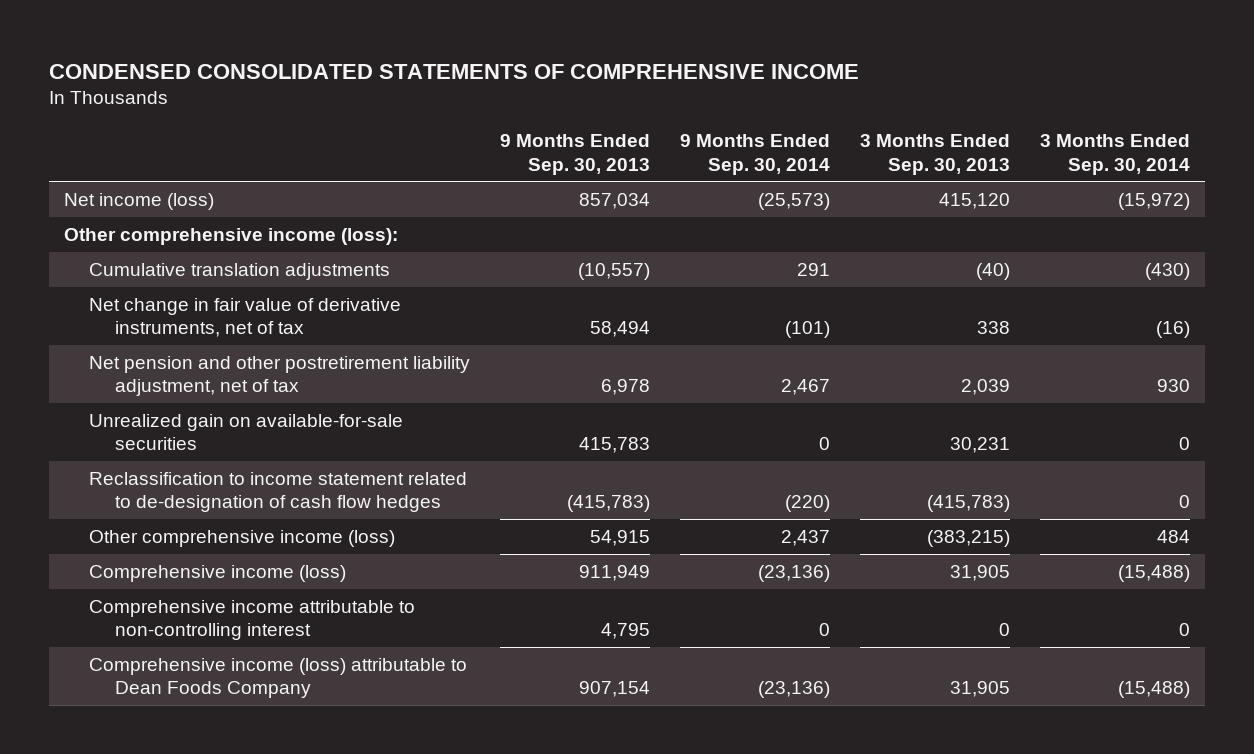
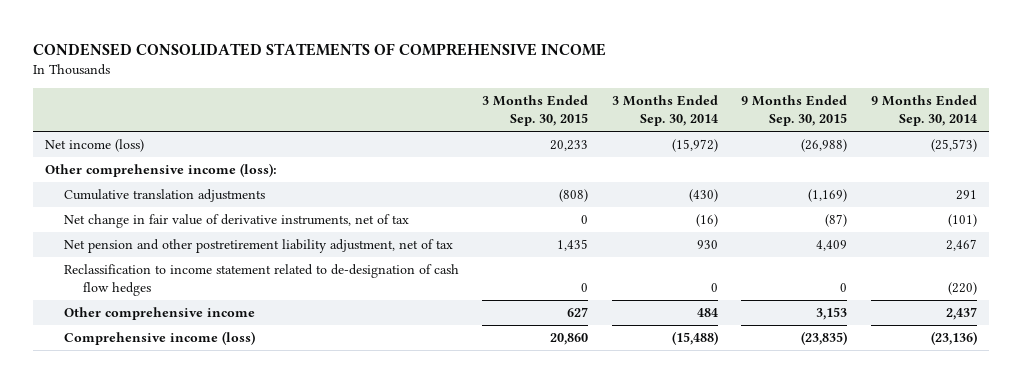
- | 9 Months Ended Sep. 30, 2013 | 9 Months Ended Sep. 30, 2014 | 3 Months Ended Sep. 30, 2013 | 3 Months Ended Sep. 30, 2014
+ | 3 Months Ended Sep. 30, 2015 | 3 Months Ended Sep. 30, 2014 | 9 Months Ended Sep. 30, 2015 | 9 Months Ended Sep. 30, 2014
- Unrealized gain on available-for-sale securities | 415,783 | 0 | 30,231 | 0
- Other comprehensive income (loss) | 54,915 | 2,437 | (383,215) | 484
+ Other comprehensive income | 627 | 484 | 3,153 | 2,437
- Comprehensive income attributable to non-controlling interest | 4,795 | 0 | 0 | 0
- Comprehensive income (loss) attributable to Dean Foods Company | 907,154 | (23,136) | 31,905 | (15,488)

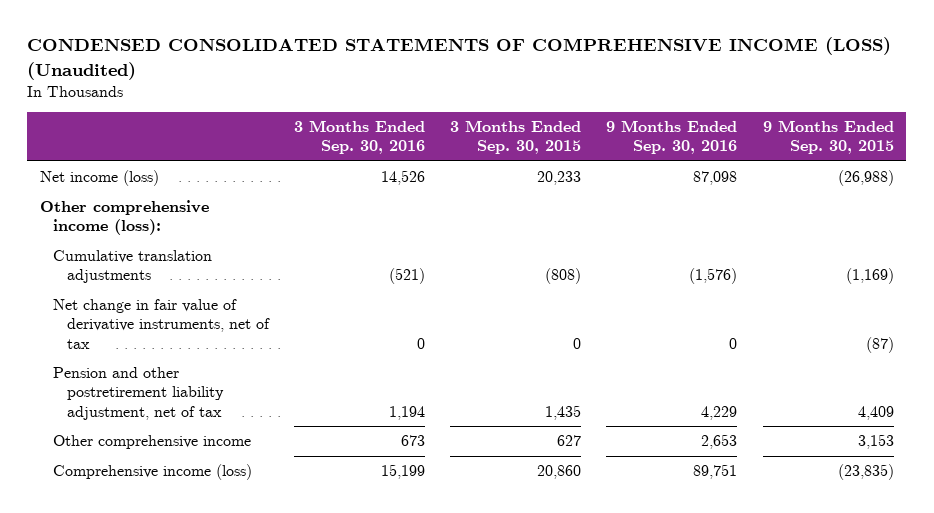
- CONDENSED CONSOLIDATED STATEMENTS OF COMPREHENSIVE INCOME
+ CONDENSED CONSOLIDATED STATEMENTS OF COMPREHENSIVE INCOME (LOSS) (Unaudited)
- | 3 Months Ended Sep. 30, 2015 | 3 Months Ended Sep. 30, 2014 | 9 Months Ended Sep. 30, 2015 | 9 Months Ended Sep. 30, 2014
+ | 3 Months Ended Sep. 30, 2016 | 3 Months Ended Sep. 30, 2015 | 9 Months Ended Sep. 30, 2016 | 9 Months Ended Sep. 30, 2015
- Net pension and other postretirement liability adjustment, net of tax | 1,435 | 930 | 4,409 | 2,467
- Reclassification to income statement related to de-designation of cash flow hedges | 0 | 0 | 0 | (220)
+ Pension and other postretirement liability adjustment, net of tax | 1,194 | 1,435 | 4,229 | 4,409

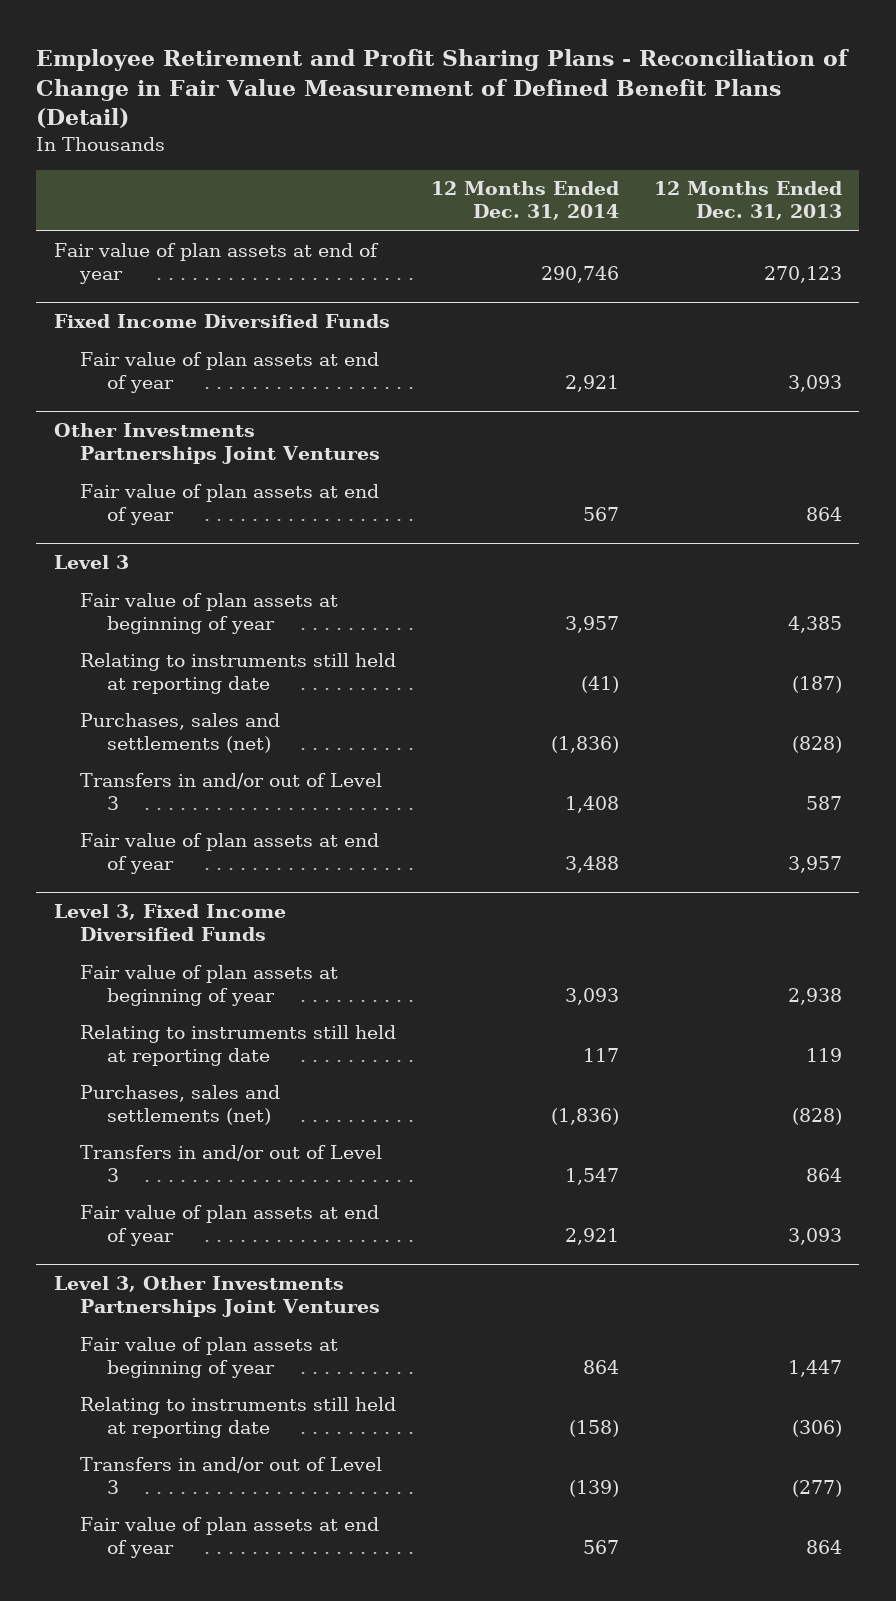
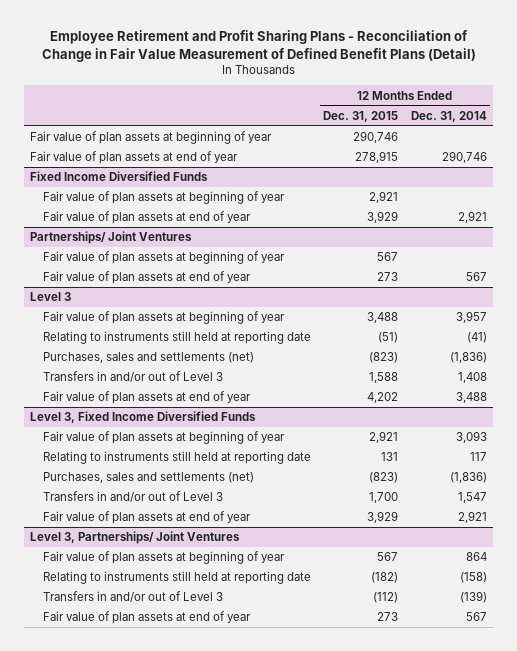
- | 12 Months Ended Dec. 31, 2014 | 12 Months Ended Dec. 31, 2013
+ | 12 Months Ended Dec. 31, 2015 | 12 Months Ended Dec. 31, 2014
+ Fair value of plan assets at beginning of year | 290,746 |
@ Fixed Income Diversified Funds
+ Fair value of plan assets at beginning of year | 2,921 |
- Other Investments Partnerships Joint Ventures
+ Partnerships/ Joint Ventures
+ Fair value of plan assets at beginning of year | 567 |
- Level 3, Other Investments Partnerships Joint Ventures
+ Level 3, Partnerships/ Joint Ventures

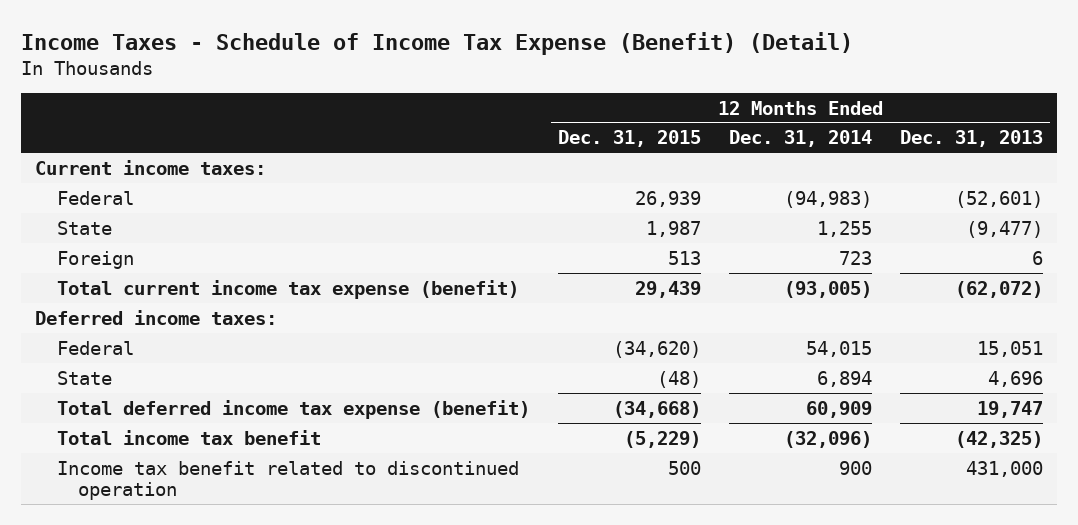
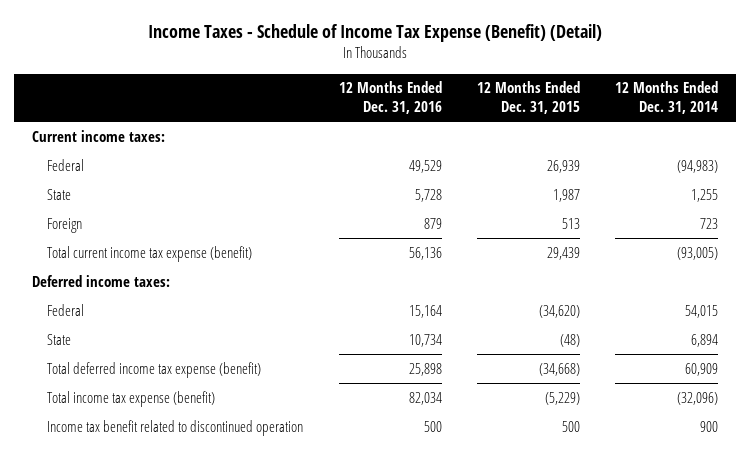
- | 12 Months Ended Dec. 31, 2015 | 12 Months Ended Dec. 31, 2014 | 12 Months Ended Dec. 31, 2013
+ | 12 Months Ended Dec. 31, 2016 | 12 Months Ended Dec. 31, 2015 | 12 Months Ended Dec. 31, 2014
- Total income tax benefit | (5,229) | (32,096) | (42,325)
+ Total income tax expense (benefit) | 82,034 | (5,229) | (32,096)

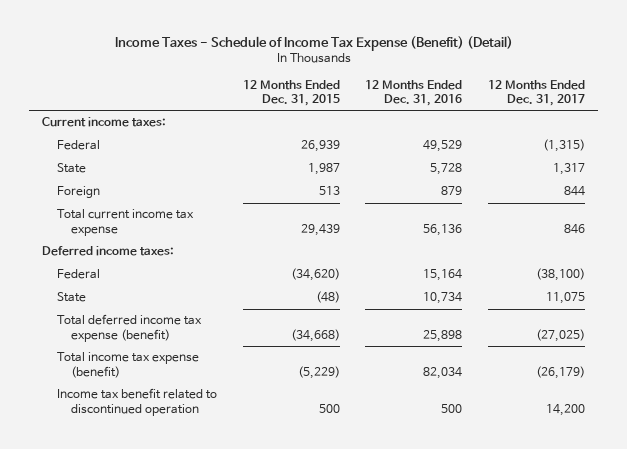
- | 12 Months Ended Dec. 31, 2016 | 12 Months Ended Dec. 31, 2015 | 12 Months Ended Dec. 31, 2014
+ | 12 Months Ended Dec. 31, 2015 | 12 Months Ended Dec. 31, 2016 | 12 Months Ended Dec. 31, 2017
- Total current income tax expense (benefit) | 56,136 | 29,439 | (93,005)
+ Total current income tax expense | 29,439 | 56,136 | 846

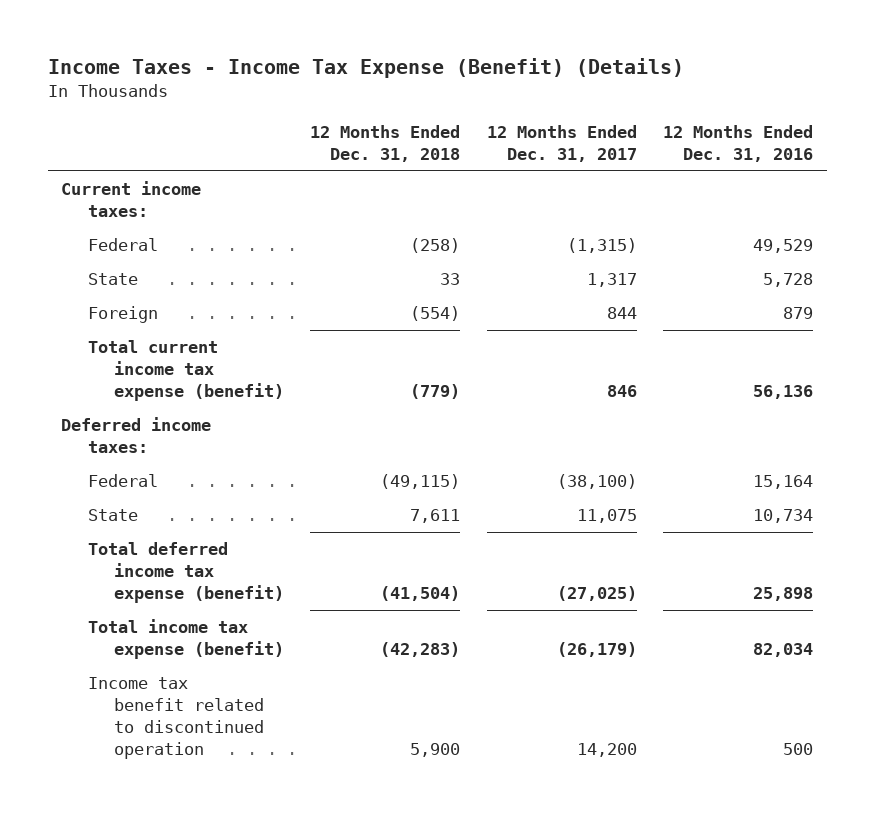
- Income Taxes - Schedule of Income Tax Expense (Benefit) (Detail)
+ Income Taxes - Income Tax Expense (Benefit) (Details)
- | 12 Months Ended Dec. 31, 2015 | 12 Months Ended Dec. 31, 2016 | 12 Months Ended Dec. 31, 2017
+ | 12 Months Ended Dec. 31, 2018 | 12 Months Ended Dec. 31, 2017 | 12 Months Ended Dec. 31, 2016
- Total current income tax expense | 29,439 | 56,136 | 846
+ Total current income tax expense (benefit) | (779) | 846 | 56,136

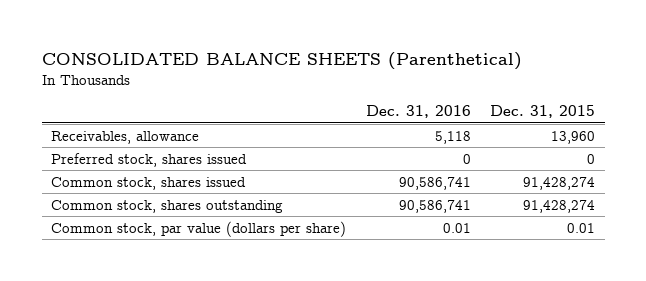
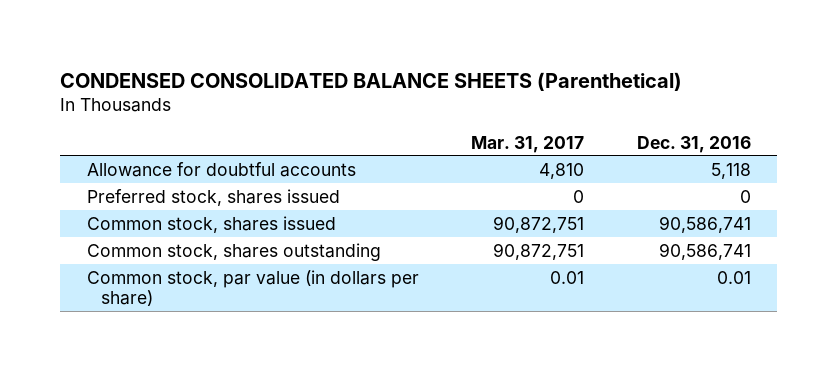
- CONSOLIDATED BALANCE SHEETS (Parenthetical)
+ CONDENSED CONSOLIDATED BALANCE SHEETS (Parenthetical)
- | Dec. 31, 2016 | Dec. 31, 2015
+ | Mar. 31, 2017 | Dec. 31, 2016
- Receivables, allowance | 5,118 | 13,960
+ Allowance for doubtful accounts | 4,810 | 5,118
- Common stock, par value (dollars per share) | 0.01 | 0.01
+ Common stock, par value (in dollars per share) | 0.01 | 0.01

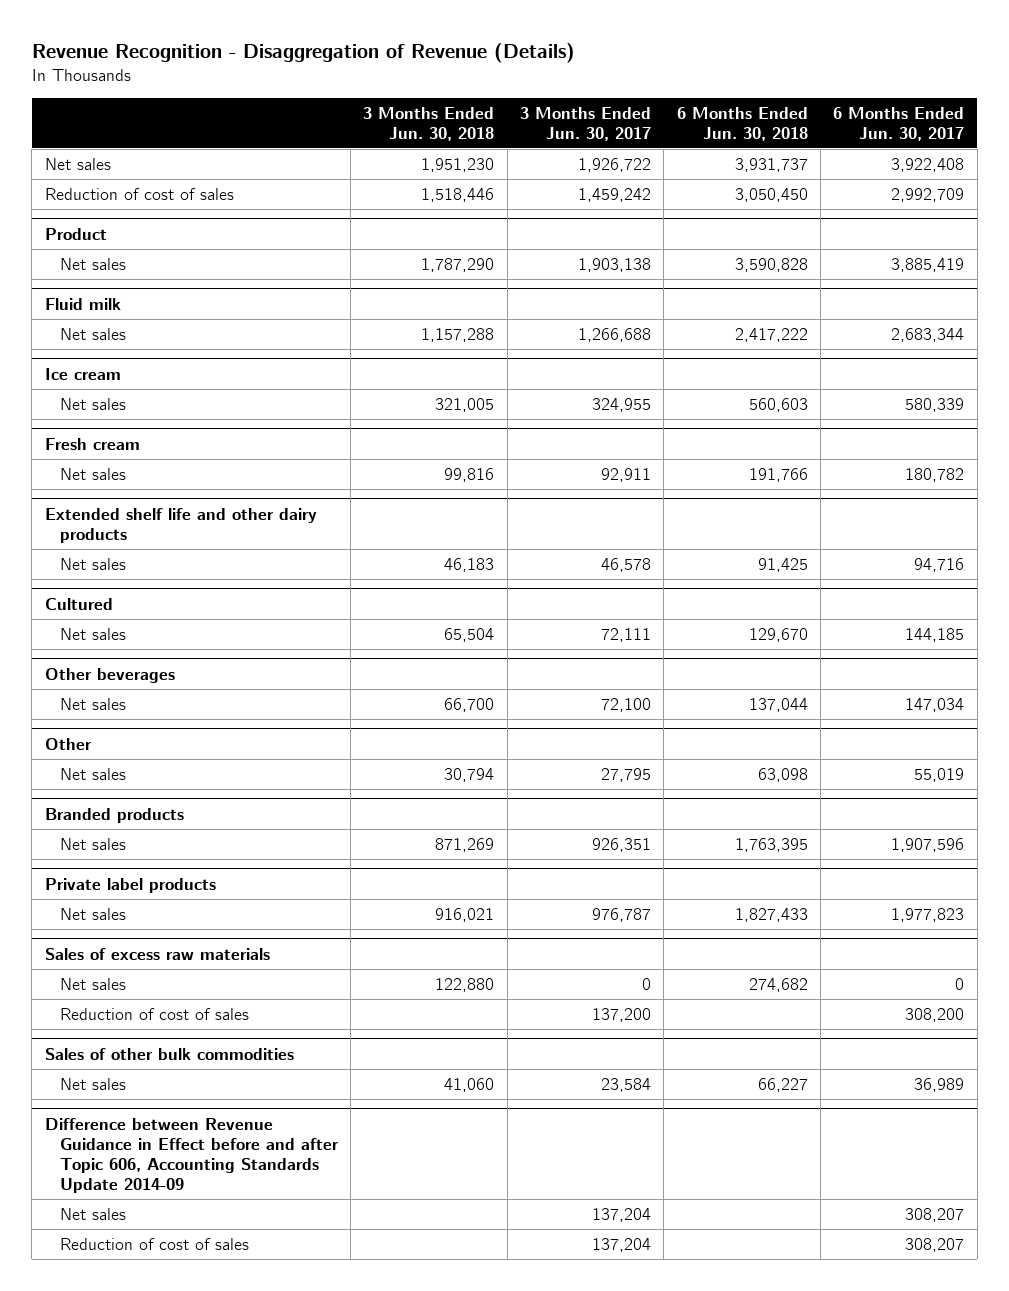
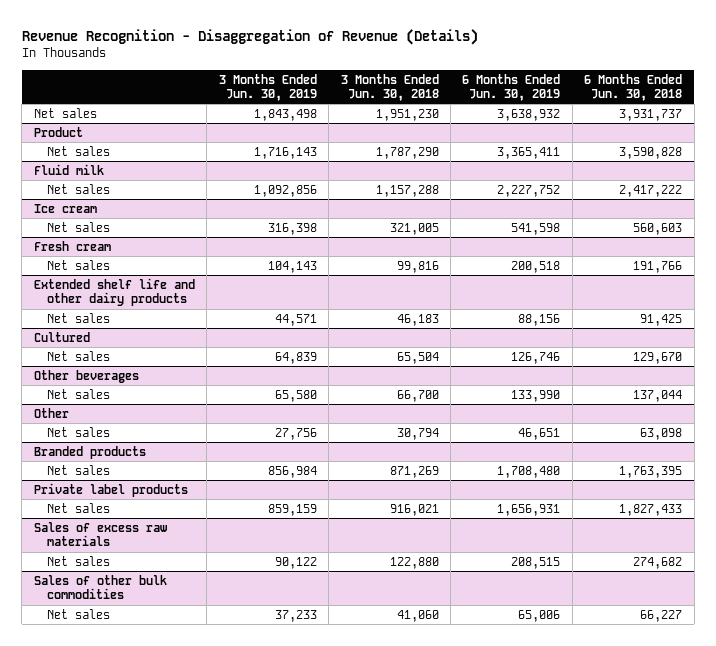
- | 3 Months Ended Jun. 30, 2018 | 3 Months Ended Jun. 30, 2017 | 6 Months Ended Jun. 30, 2018 | 6 Months Ended Jun. 30, 2017
+ | 3 Months Ended Jun. 30, 2019 | 3 Months Ended Jun. 30, 2018 | 6 Months Ended Jun. 30, 2019 | 6 Months Ended Jun. 30, 2018
- Reduction of cost of sales | 1,518,446 | 1,459,242 | 3,050,450 | 2,992,709
@ Sales of excess raw materials
- Reduction of cost of sales | | 137,200 | | 308,200
- Difference between Revenue Guidance in Effect before and after Topic 606, Accounting Standards Update 2014-09
- Net sales | | 137,204 | | 308,207
- Reduction of cost of sales | | 137,204 | | 308,207

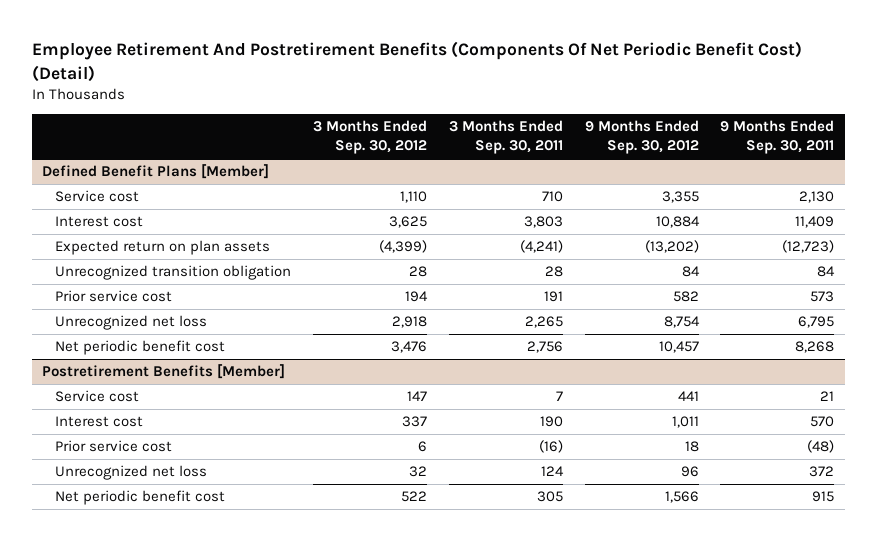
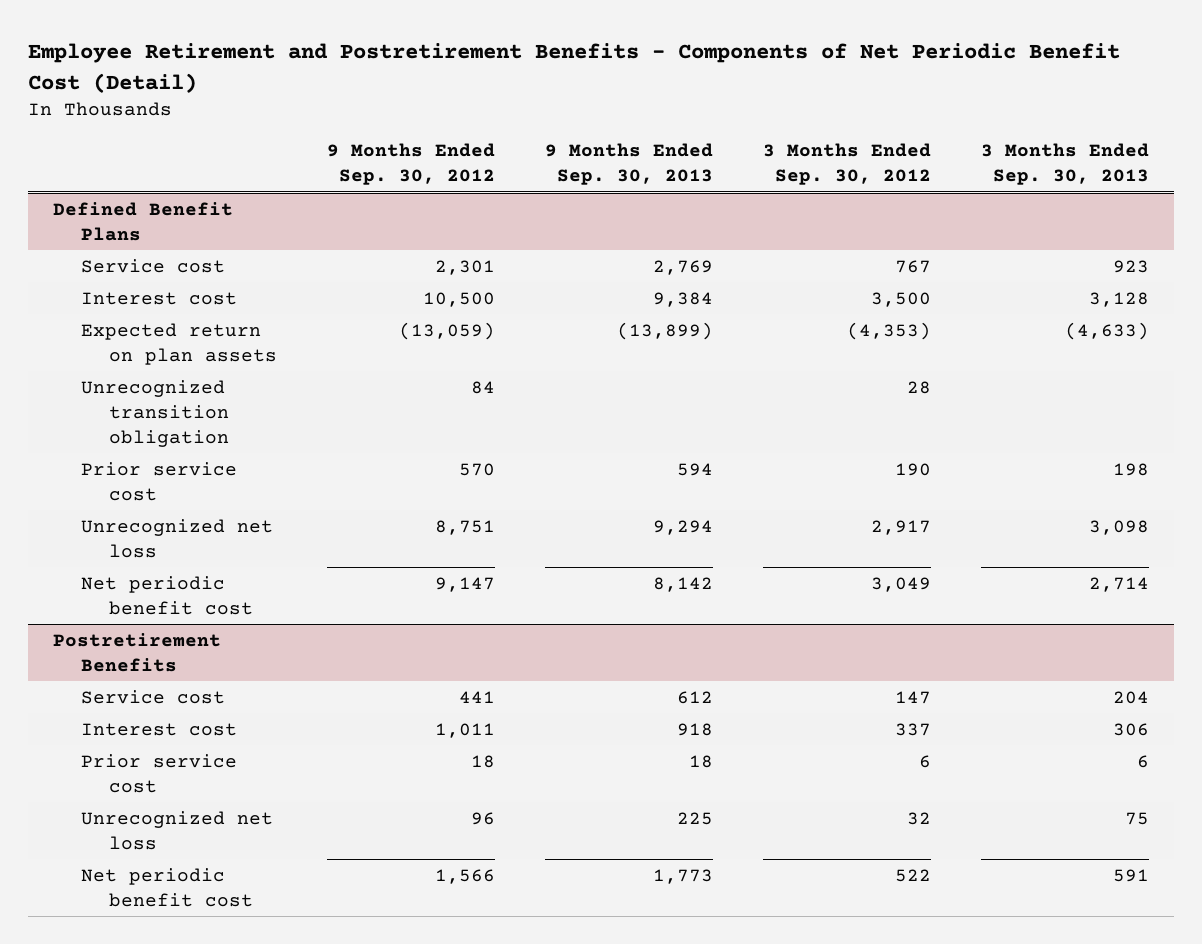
- Employee Retirement And Postretirement Benefits (Components Of Net Periodic Benefit Cost) (Detail)
+ Employee Retirement and Postretirement Benefits - Components of Net Periodic Benefit Cost (Detail)
- | 3 Months Ended Sep. 30, 2012 | 3 Months Ended Sep. 30, 2011 | 9 Months Ended Sep. 30, 2012 | 9 Months Ended Sep. 30, 2011
+ | 9 Months Ended Sep. 30, 2012 | 9 Months Ended Sep. 30, 2013 | 3 Months Ended Sep. 30, 2012 | 3 Months Ended Sep. 30, 2013
- Defined Benefit Plans [Member]
- Service cost | 1,110 | 710 | 3,355 | 2,130
- Interest cost | 3,625 | 3,803 | 10,884 | 11,409
- Expected return on plan assets | (4,399) | (4,241) | (13,202) | (12,723)
+ Defined Benefit Plans
+ Service cost | 2,301 | 2,769 | 767 | 923
+ Interest cost | 10,500 | 9,384 | 3,500 | 3,128
+ Expected return on plan assets | (13,059) | (13,899) | (4,353) | (4,633)
- Prior service cost | 194 | 191 | 582 | 573
- Unrecognized net loss | 2,918 | 2,265 | 8,754 | 6,795
- Net periodic benefit cost | 3,476 | 2,756 | 10,457 | 8,268
- Postretirement Benefits [Member]
+ Prior service cost | 570 | 594 | 190 | 198
+ Unrecognized net loss | 8,751 | 9,294 | 2,917 | 3,098
+ Net periodic benefit cost | 9,147 | 8,142 | 3,049 | 2,714
+ Postretirement Benefits

